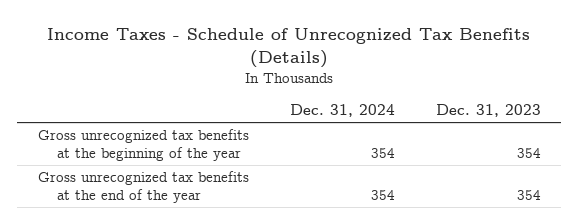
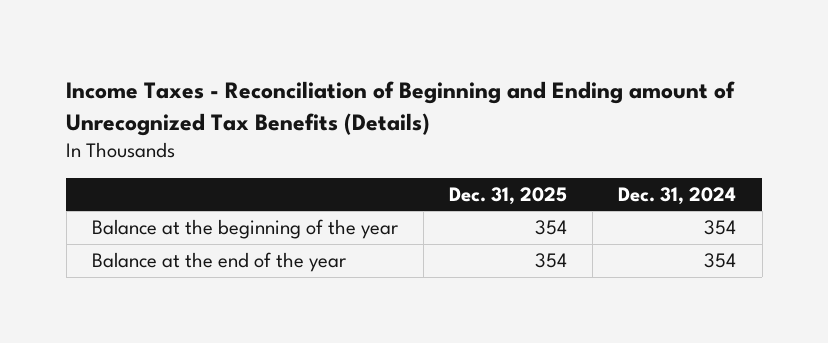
- Income Taxes - Schedule of Unrecognized Tax Benefits (Details)
+ Income Taxes - Reconciliation of Beginning and Ending amount of Unrecognized Tax Benefits (Details)
- | Dec. 31, 2024 | Dec. 31, 2023
+ | Dec. 31, 2025 | Dec. 31, 2024
- Gross unrecognized tax benefits at the beginning of the year | 354 | 354
- Gross unrecognized tax benefits at the end of the year | 354 | 354
+ Balance at the beginning of the year | 354 | 354
+ Balance at the end of the year | 354 | 354

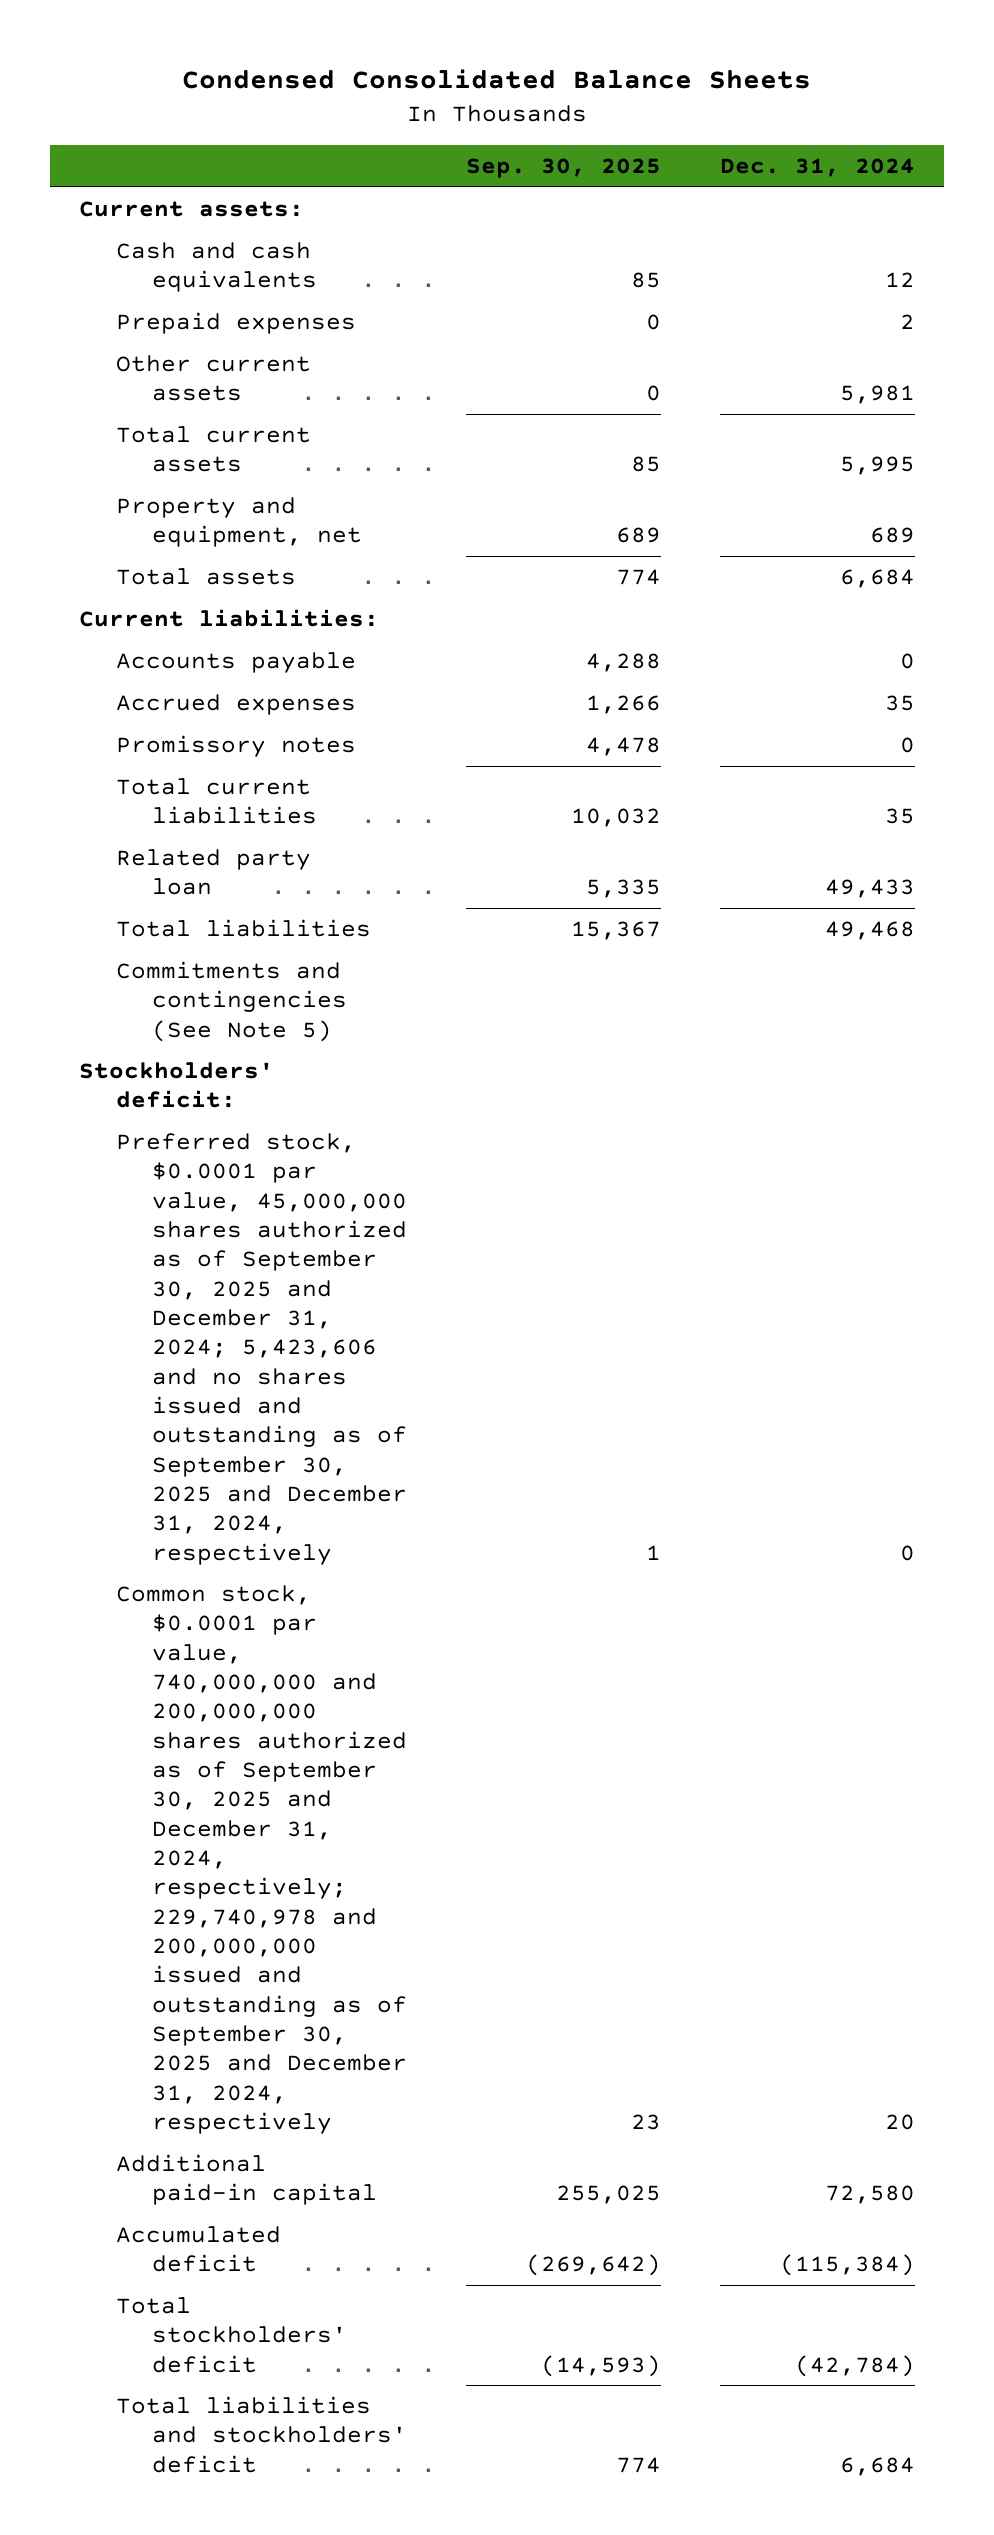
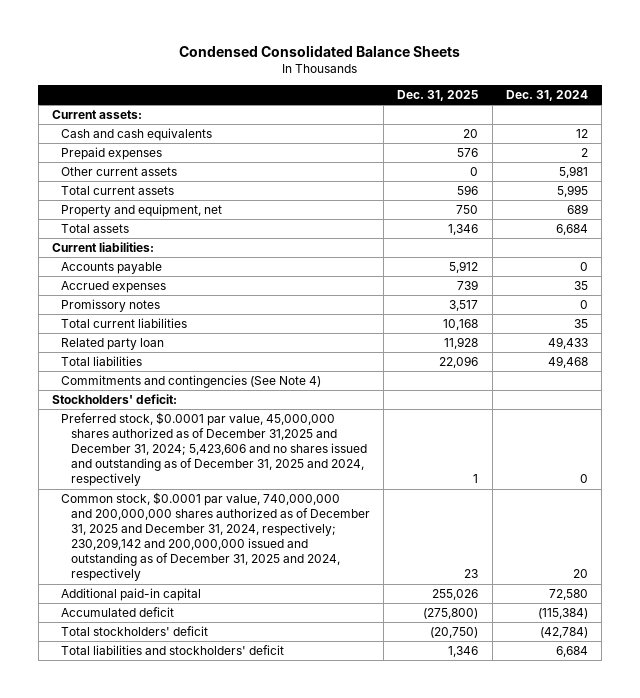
- | Sep. 30, 2025 | Dec. 31, 2024
+ | Dec. 31, 2025 | Dec. 31, 2024
- Commitments and contingencies (See Note 5)
+ Commitments and contingencies (See Note 4)
- Preferred stock, $0.0001 par value, 45,000,000 shares authorized as of September 30, 2025 and December 31, 2024; 5,423,606 and no shares issued and outstanding as of September 30, 2025 and December 31, 2024, respectively | 1 | 0
- Common stock, $0.0001 par value, 740,000,000 and 200,000,000 shares authorized as of September 30, 2025 and December 31, 2024, respectively; 229,740,978 and 200,000,000 issued and outstanding as of September 30, 2025 and December 31, 2024, respectively | 23 | 20
+ Preferred stock, $0.0001 par value, 45,000,000 shares authorized as of December 31,2025 and December 31, 2024; 5,423,606 and no shares issued and outstanding as of December 31, 2025 and 2024, respectively | 1 | 0
+ Common stock, $0.0001 par value, 740,000,000 and 200,000,000 shares authorized as of December 31, 2025 and December 31, 2024, respectively; 230,209,142 and 200,000,000 issued and outstanding as of December 31, 2025 and 2024, respectively | 23 | 20

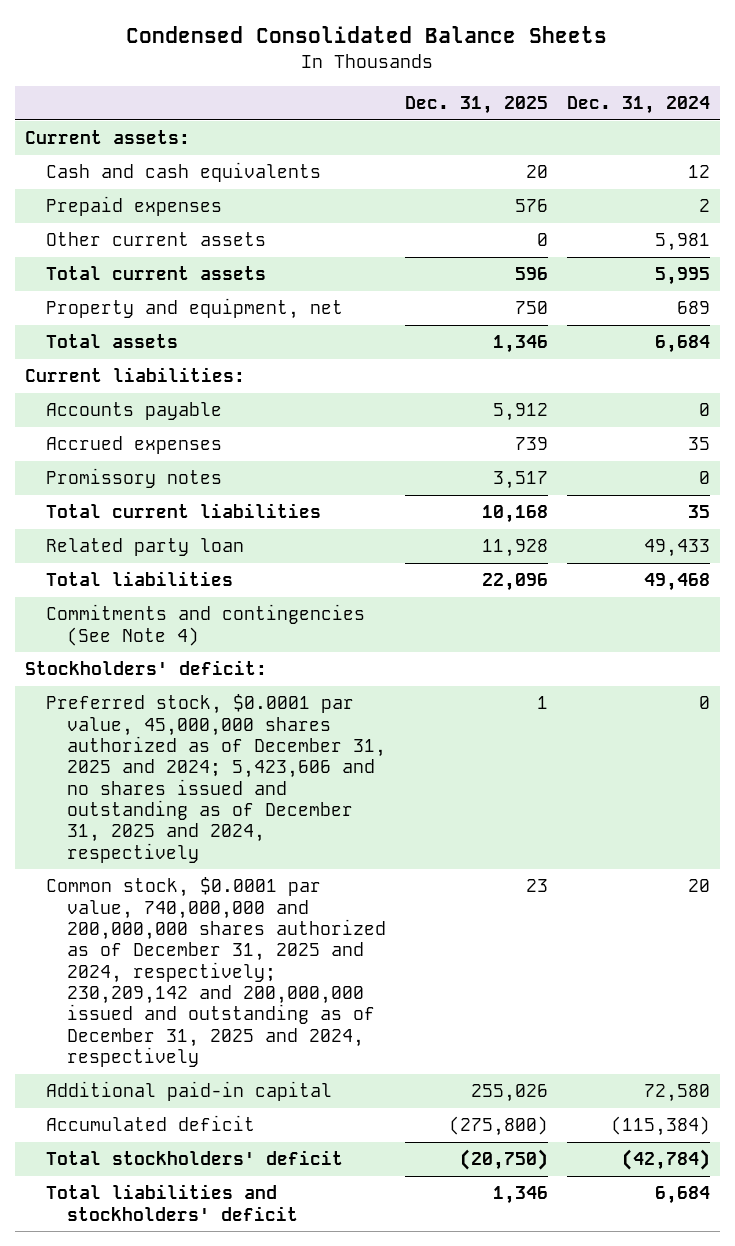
- Preferred stock, $0.0001 par value, 45,000,000 shares authorized as of December 31,2025 and December 31, 2024; 5,423,606 and no shares issued and outstanding as of December 31, 2025 and 2024, respectively | 1 | 0
- Common stock, $0.0001 par value, 740,000,000 and 200,000,000 shares authorized as of December 31, 2025 and December 31, 2024, respectively; 230,209,142 and 200,000,000 issued and outstanding as of December 31, 2025 and 2024, respectively | 23 | 20
+ Preferred stock, $0.0001 par value, 45,000,000 shares authorized as of December 31, 2025 and 2024; 5,423,606 and no shares issued and outstanding as of December 31, 2025 and 2024, respectively | 1 | 0
+ Common stock, $0.0001 par value, 740,000,000 and 200,000,000 shares authorized as of December 31, 2025 and 2024, respectively; 230,209,142 and 200,000,000 issued and outstanding as of December 31, 2025 and 2024, respectively | 23 | 20

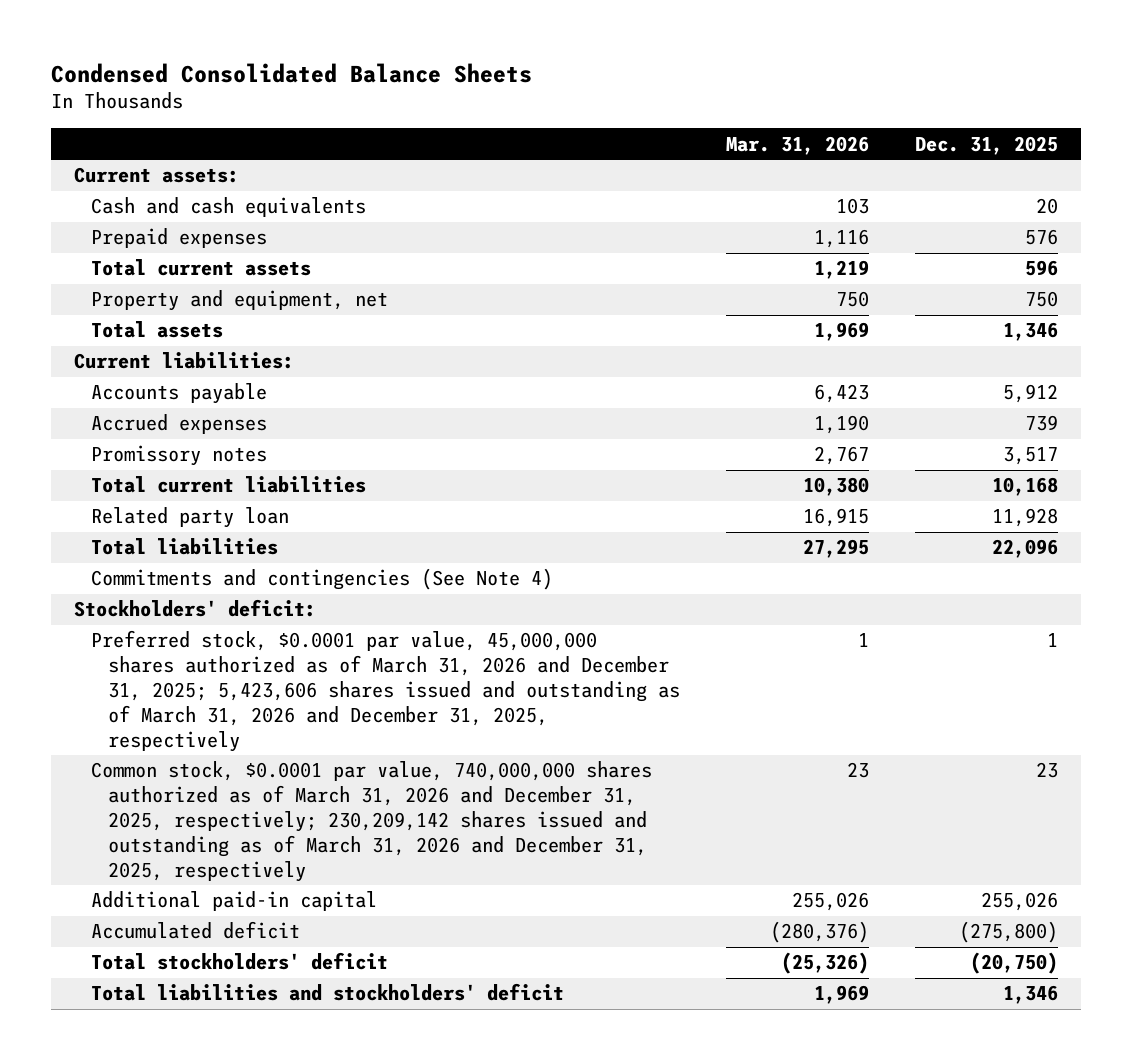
- | Dec. 31, 2025 | Dec. 31, 2024
+ | Mar. 31, 2026 | Dec. 31, 2025
- Other current assets | 0 | 5,981
- Preferred stock, $0.0001 par value, 45,000,000 shares authorized as of December 31, 2025 and 2024; 5,423,606 and no shares issued and outstanding as of December 31, 2025 and 2024, respectively | 1 | 0
- Common stock, $0.0001 par value, 740,000,000 and 200,000,000 shares authorized as of December 31, 2025 and 2024, respectively; 230,209,142 and 200,000,000 issued and outstanding as of December 31, 2025 and 2024, respectively | 23 | 20
+ Preferred stock, $0.0001 par value, 45,000,000 shares authorized as of March 31, 2026 and December 31, 2025; 5,423,606 shares issued and outstanding as of March 31, 2026 and December 31, 2025, respectively | 1 | 1
+ Common stock, $0.0001 par value, 740,000,000 shares authorized as of March 31, 2026 and December 31, 2025, respectively; 230,209,142 shares issued and outstanding as of March 31, 2026 and December 31, 2025, respectively | 23 | 23

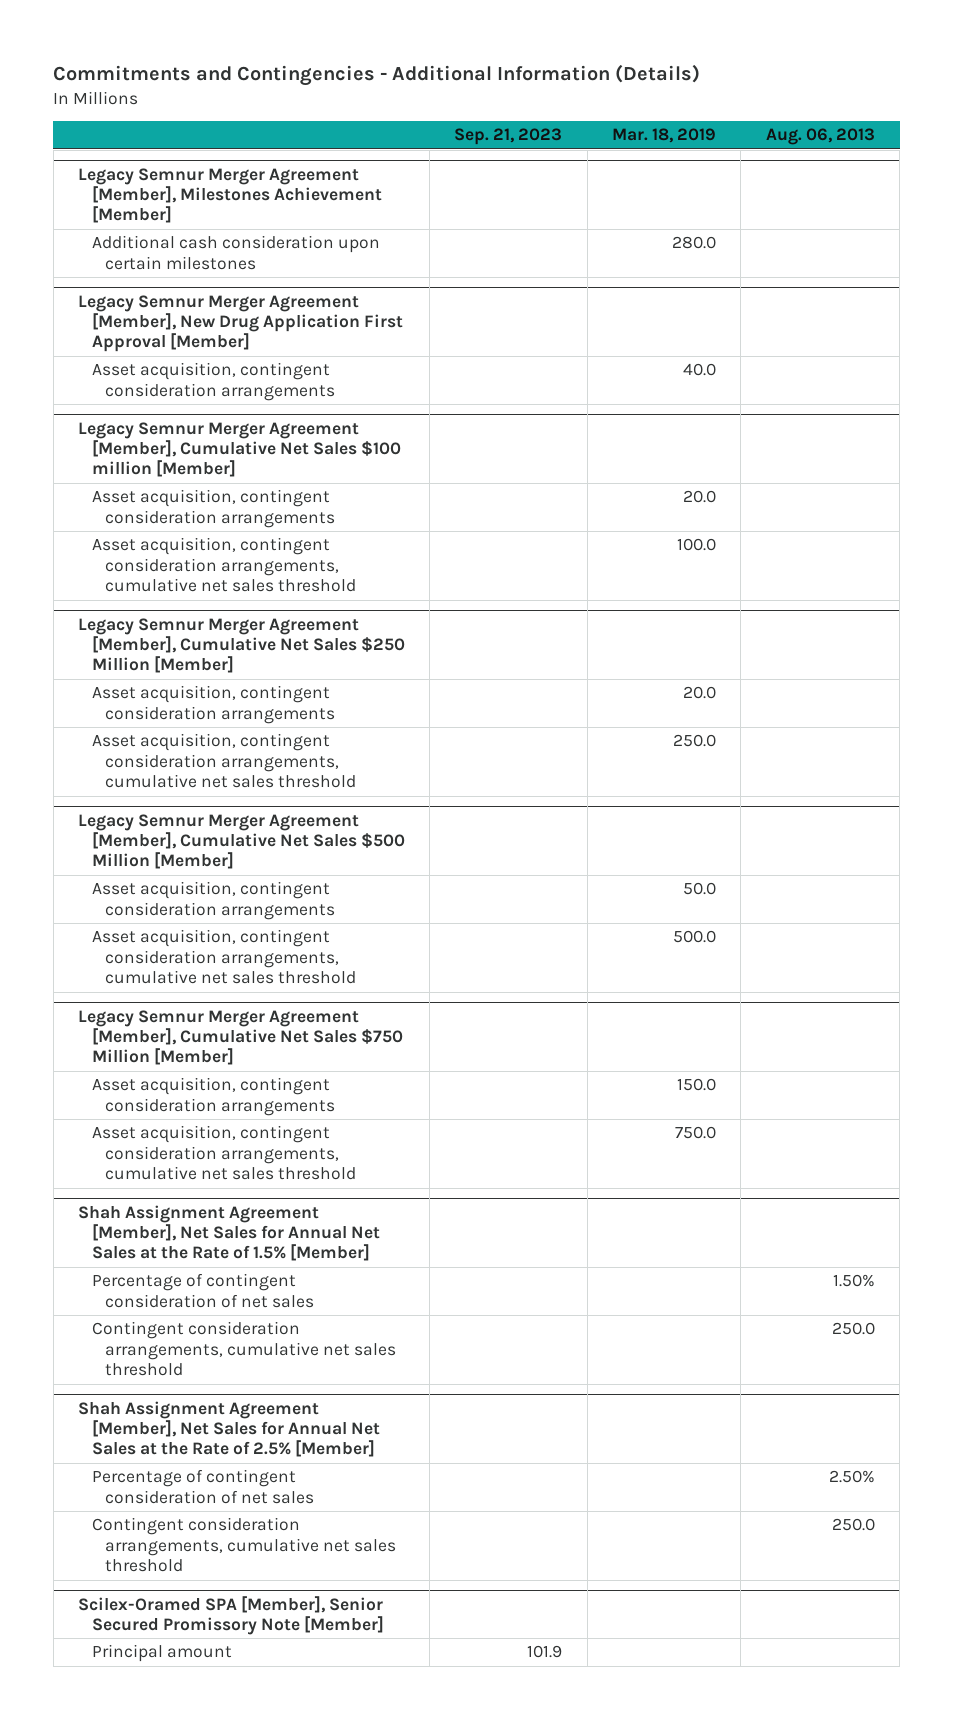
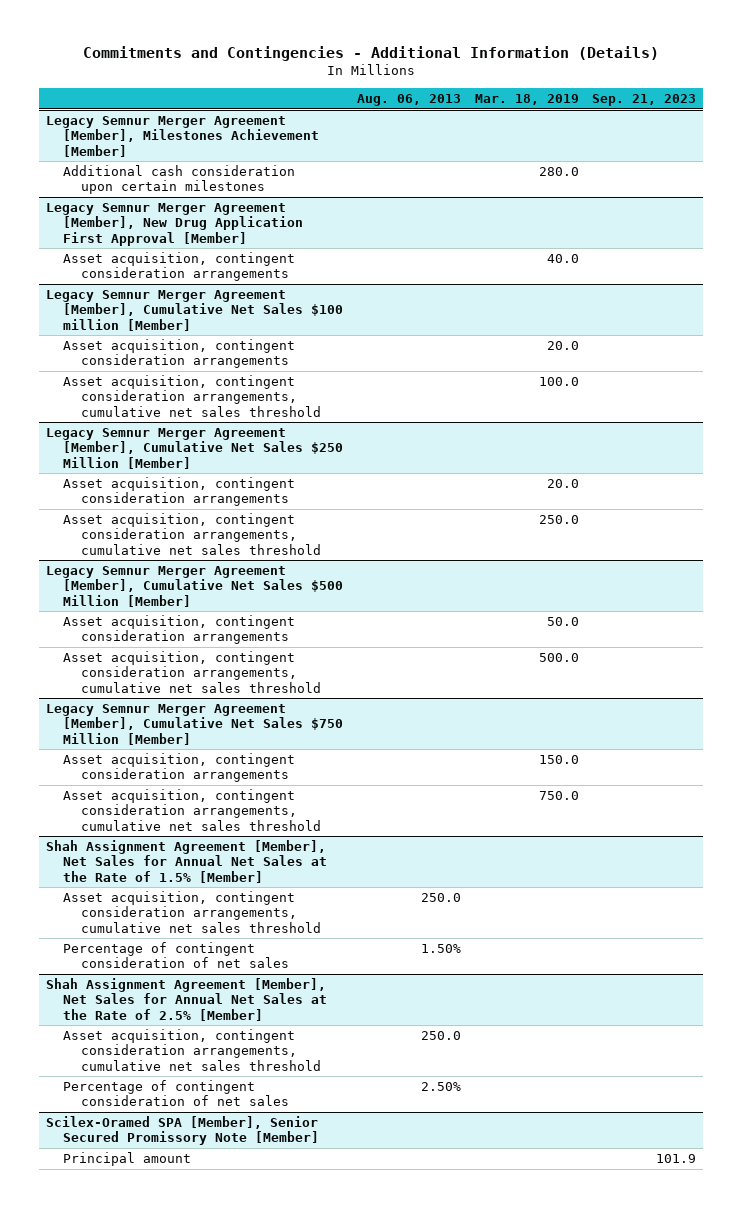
- | Sep. 21, 2023 | Mar. 18, 2019 | Aug. 06, 2013
+ | Aug. 06, 2013 | Mar. 18, 2019 | Sep. 21, 2023
@ Shah Assignment Agreement [Member], Net Sales for Annual Net Sales at the Rate of 1.5% [Member]
+ Asset acquisition, contingent consideration arrangements, cumulative net sales threshold | 250.0 | |
- Contingent consideration arrangements, cumulative net sales threshold | | | 250.0
@ Shah Assignment Agreement [Member], Net Sales for Annual Net Sales at the Rate of 2.5% [Member]
+ Asset acquisition, contingent consideration arrangements, cumulative net sales threshold | 250.0 | |
- Contingent consideration arrangements, cumulative net sales threshold | | | 250.0

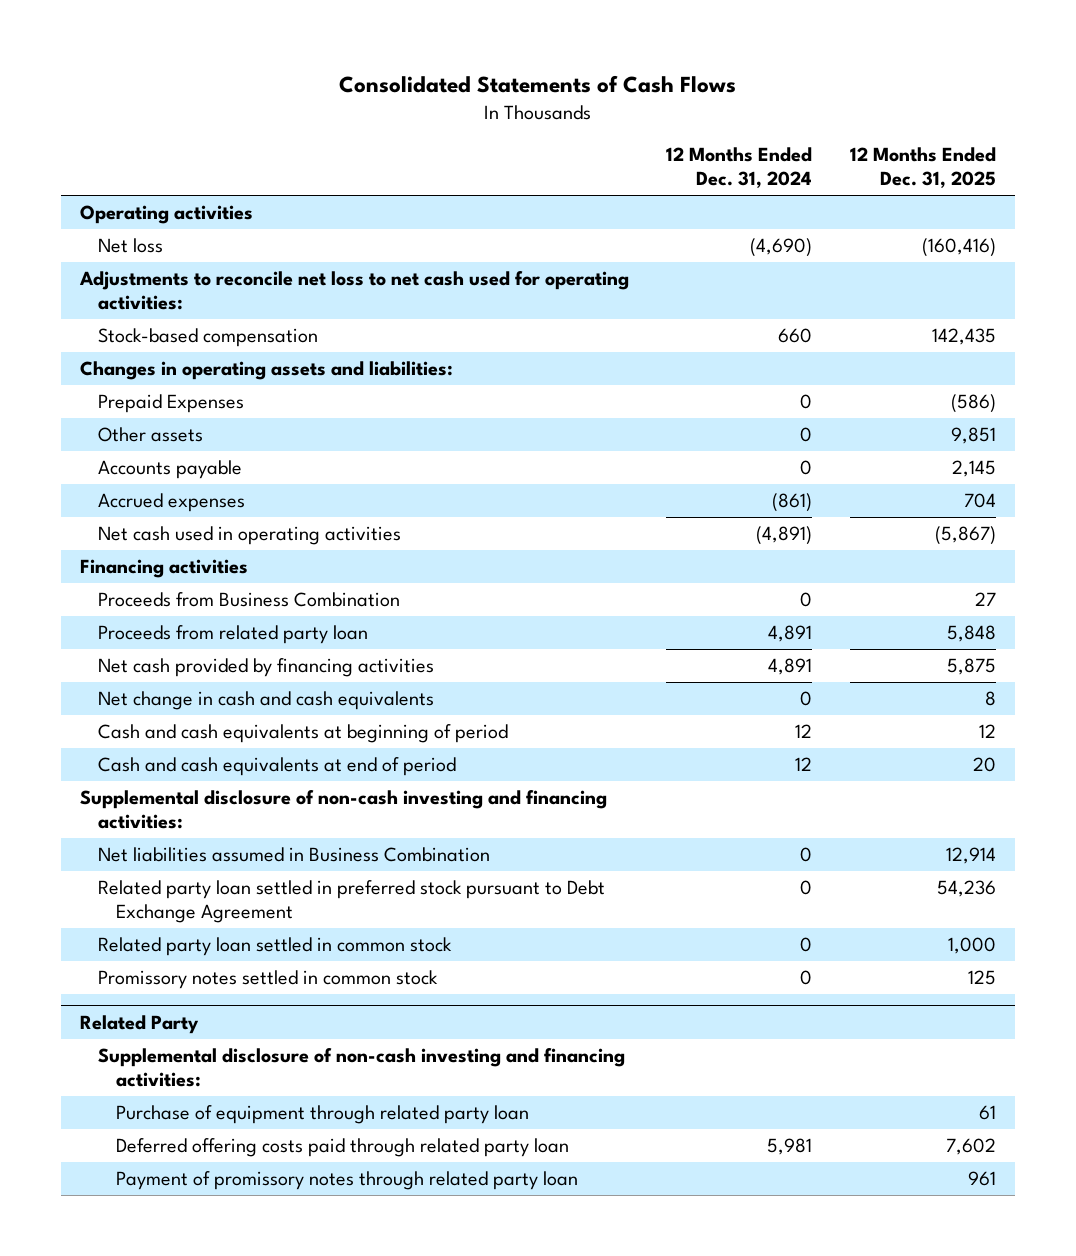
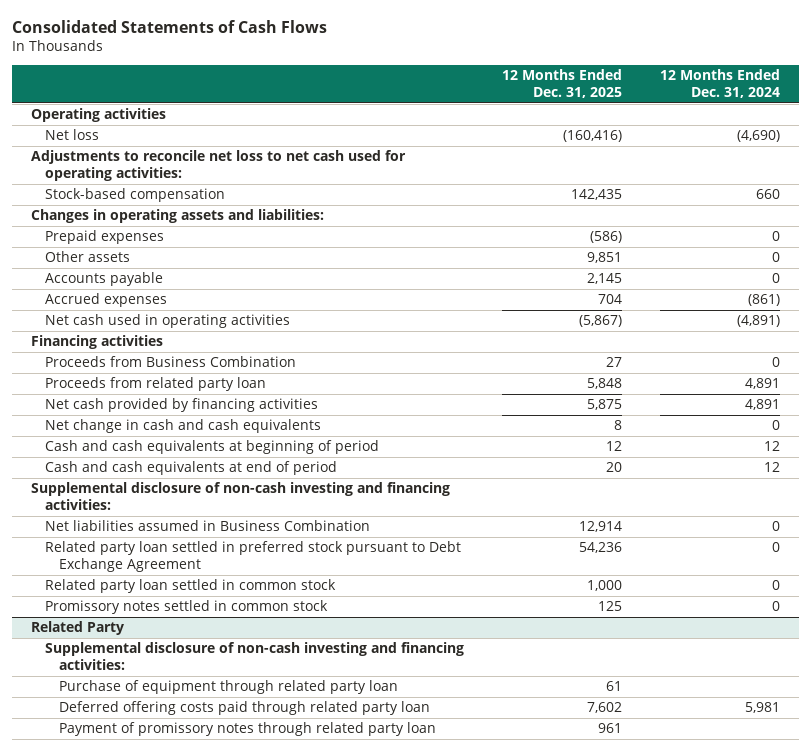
- | 12 Months Ended Dec. 31, 2024 | 12 Months Ended Dec. 31, 2025
+ | 12 Months Ended Dec. 31, 2025 | 12 Months Ended Dec. 31, 2024
- Prepaid Expenses | 0 | (586)
+ Prepaid expenses | (586) | 0

